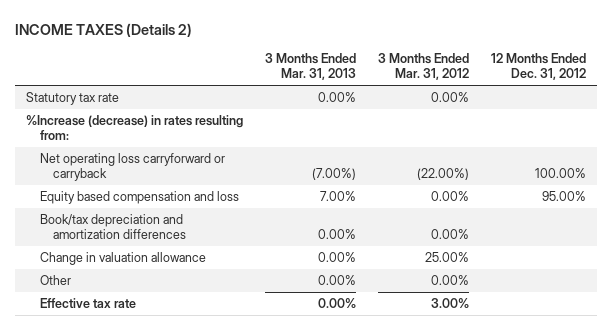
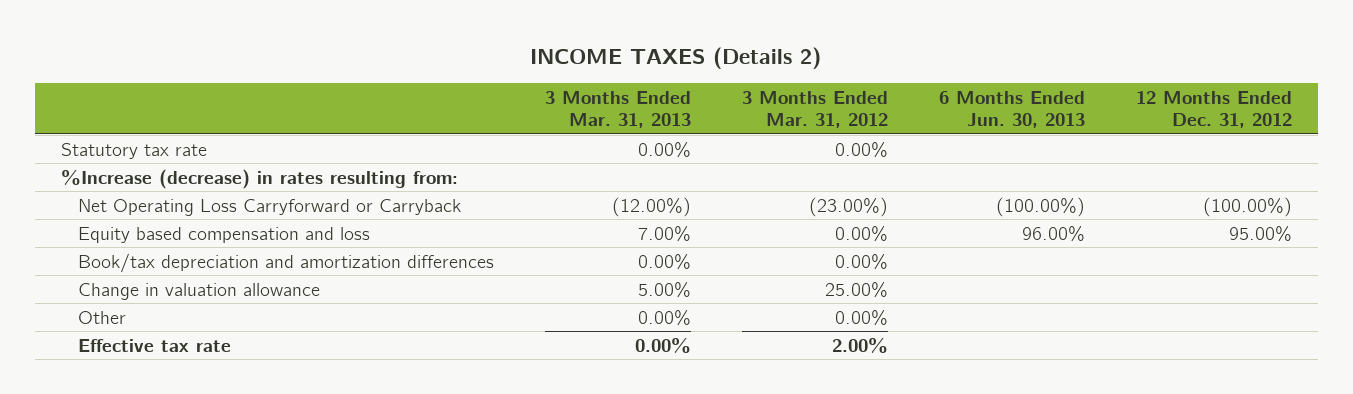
- | 3 Months Ended Mar. 31, 2013 | 3 Months Ended Mar. 31, 2012 | 12 Months Ended Dec. 31, 2012
+ | 3 Months Ended Mar. 31, 2013 | 3 Months Ended Mar. 31, 2012 | 6 Months Ended Jun. 30, 2013 | 12 Months Ended Dec. 31, 2012
- Net operating loss carryforward or carryback | (7.00%) | (22.00%) | 100.00%
+ Net Operating Loss Carryforward or Carryback | (12.00%) | (23.00%) | (100.00%) | (100.00%)
- Change in valuation allowance | 0.00% | 25.00% |
+ Change in valuation allowance | 5.00% | 25.00% | |
- Effective tax rate | 0.00% | 3.00% |
+ Effective tax rate | 0.00% | 2.00% | |

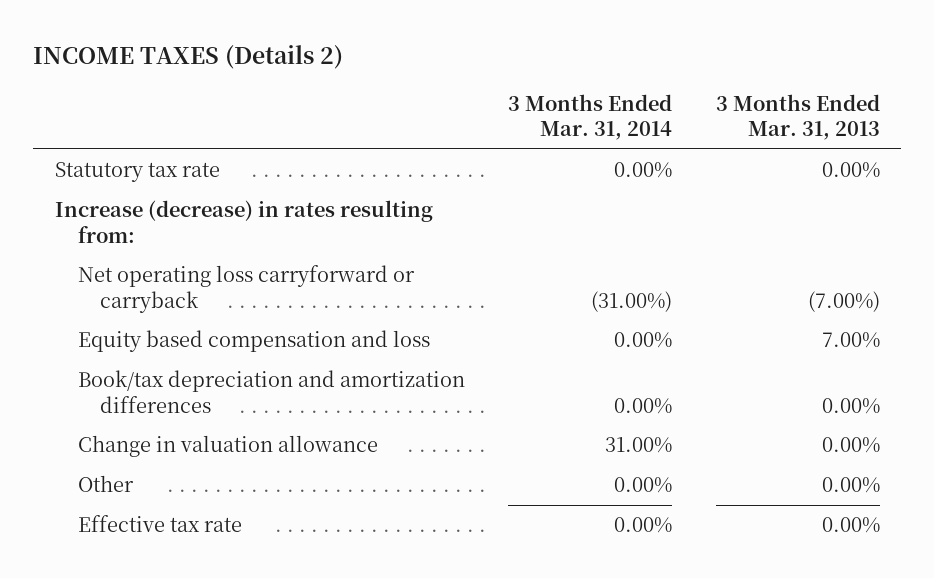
- | 3 Months Ended Mar. 31, 2013 | 3 Months Ended Mar. 31, 2012 | 6 Months Ended Jun. 30, 2013 | 12 Months Ended Dec. 31, 2012
+ | 3 Months Ended Mar. 31, 2014 | 3 Months Ended Mar. 31, 2013
- %Increase (decrease) in rates resulting from:
- Net Operating Loss Carryforward or Carryback | (12.00%) | (23.00%) | (100.00%) | (100.00%)
+ Increase (decrease) in rates resulting from:
+ Net operating loss carryforward or carryback | (31.00%) | (7.00%)
- Change in valuation allowance | 5.00% | 25.00% | |
+ Change in valuation allowance | 31.00% | 0.00%

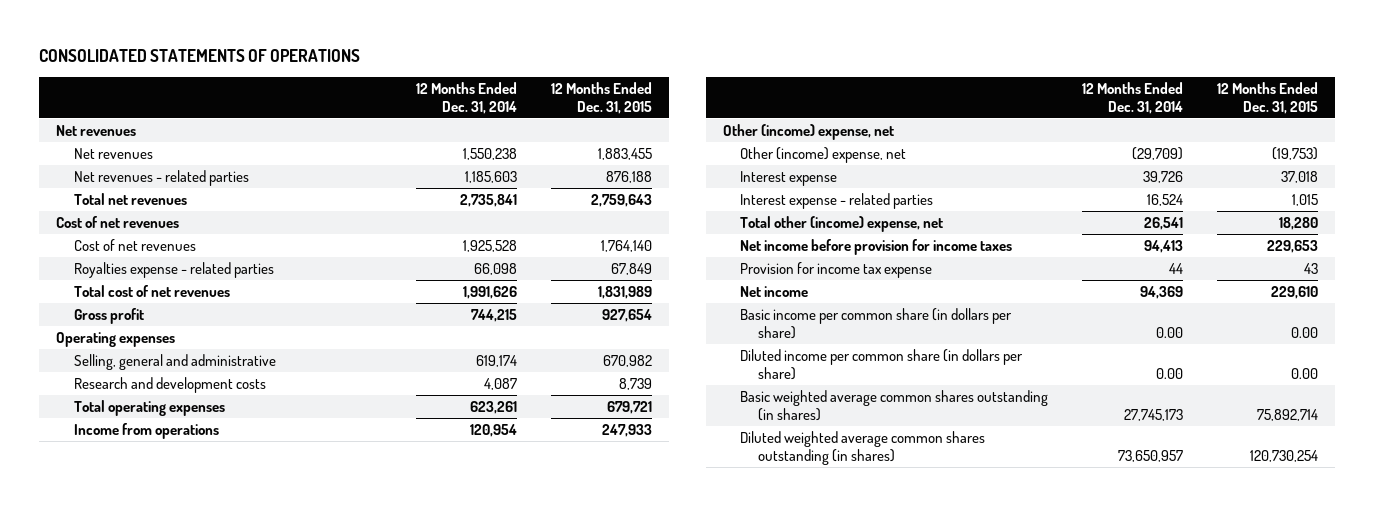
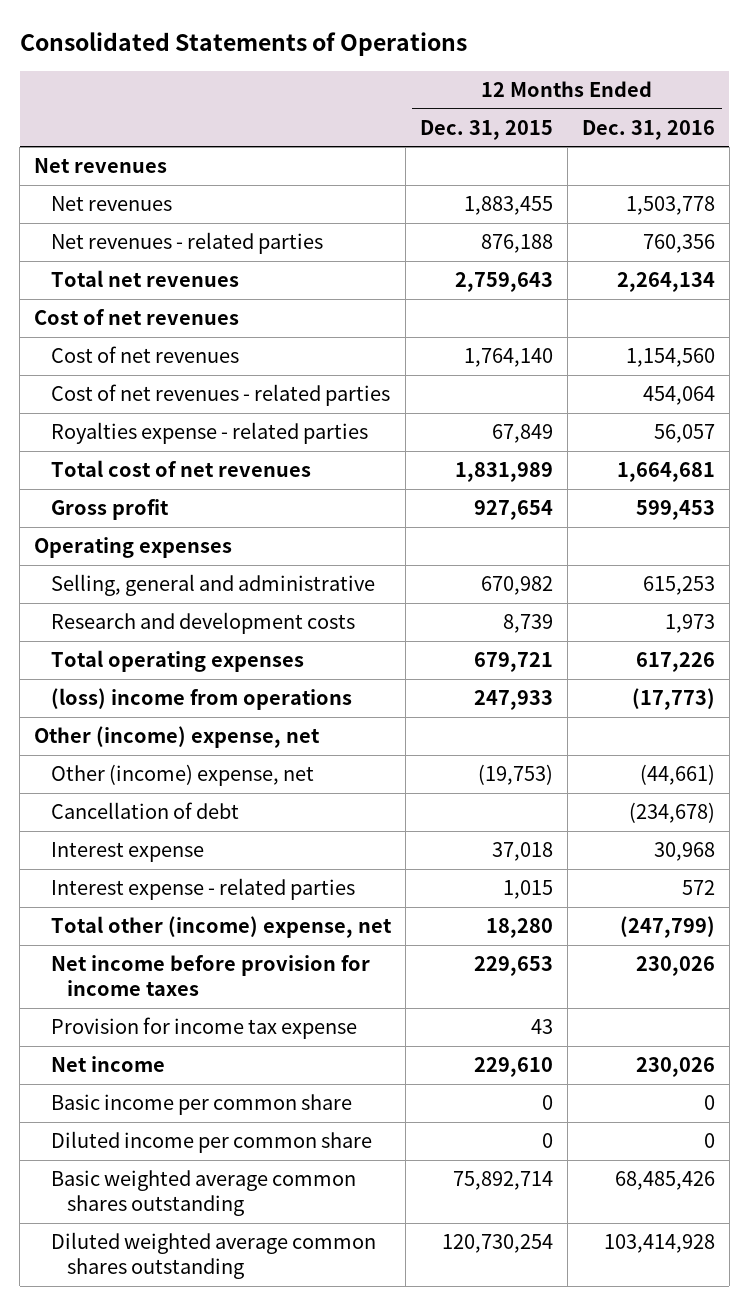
- CONSOLIDATED STATEMENTS OF OPERATIONS
+ Consolidated Statements of Operations
- | 12 Months Ended Dec. 31, 2014 | 12 Months Ended Dec. 31, 2015
+ | 12 Months Ended Dec. 31, 2015 | 12 Months Ended Dec. 31, 2016
+ Cost of net revenues - related parties | | 454,064
- Income from operations | 120,954 | 247,933
+ (loss) income from operations | 247,933 | (17,773)
+ Cancellation of debt | | (234,678)
- Basic income per common share (in dollars per share) | 0.00 | 0.00
- Diluted income per common share (in dollars per share) | 0.00 | 0.00
- Basic weighted average common shares outstanding (in shares) | 27,745,173 | 75,892,714
- Diluted weighted average common shares outstanding (in shares) | 73,650,957 | 120,730,254
+ Basic income per common share | 0 | 0
+ Diluted income per common share | 0 | 0
+ Basic weighted average common shares outstanding | 75,892,714 | 68,485,426
+ Diluted weighted average common shares outstanding | 120,730,254 | 103,414,928

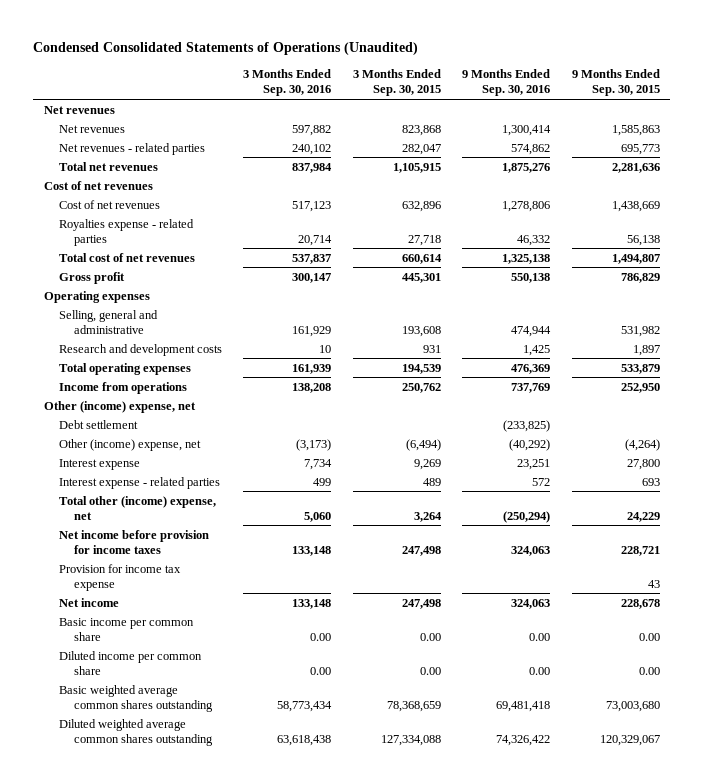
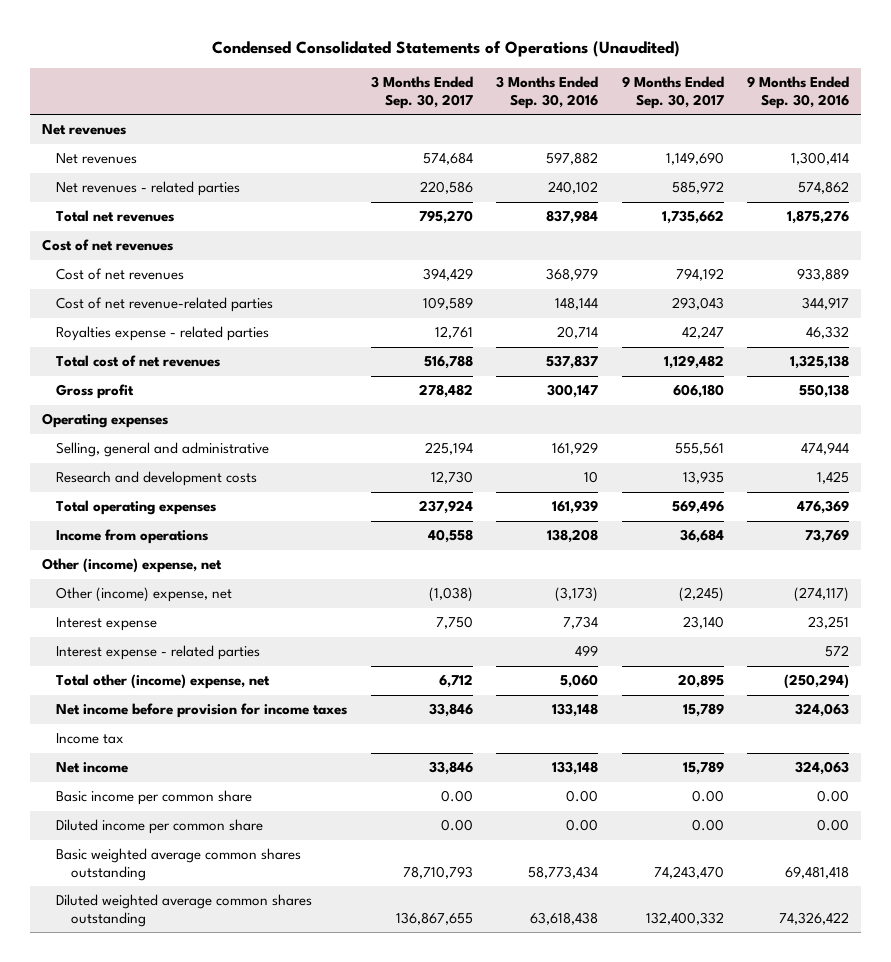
- | 3 Months Ended Sep. 30, 2016 | 3 Months Ended Sep. 30, 2015 | 9 Months Ended Sep. 30, 2016 | 9 Months Ended Sep. 30, 2015
+ | 3 Months Ended Sep. 30, 2017 | 3 Months Ended Sep. 30, 2016 | 9 Months Ended Sep. 30, 2017 | 9 Months Ended Sep. 30, 2016
- Cost of net revenues | 517,123 | 632,896 | 1,278,806 | 1,438,669
+ Cost of net revenues | 394,429 | 368,979 | 794,192 | 933,889
+ Cost of net revenue-related parties | 109,589 | 148,144 | 293,043 | 344,917
- Income from operations | 138,208 | 250,762 | 737,769 | 252,950
+ Income from operations | 40,558 | 138,208 | 36,684 | 73,769
- Debt settlement | | | (233,825) |
- Other (income) expense, net | (3,173) | (6,494) | (40,292) | (4,264)
+ Other (income) expense, net | (1,038) | (3,173) | (2,245) | (274,117)
- Provision for income tax expense | | | | 43
+ Income tax

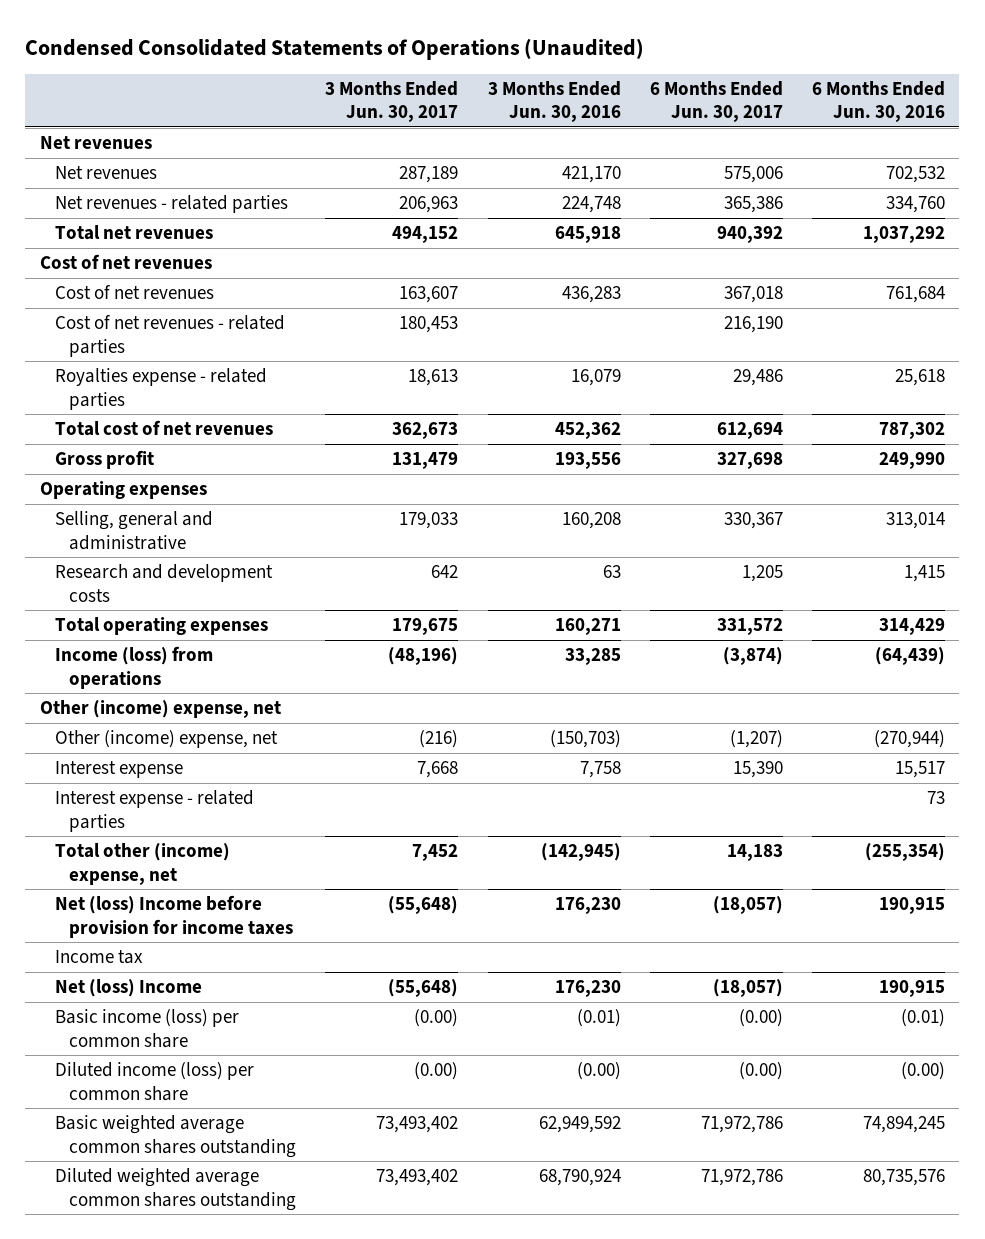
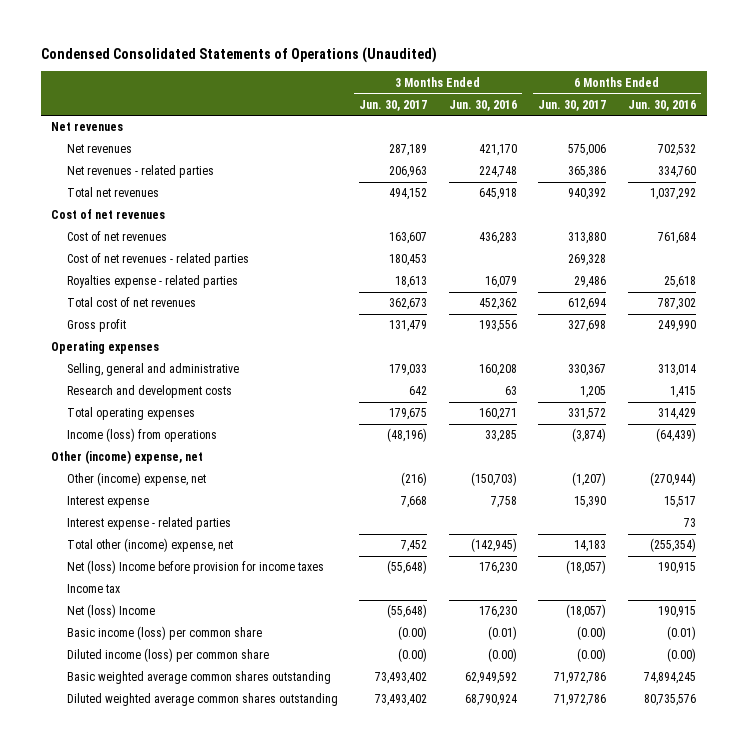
- Cost of net revenues | 163,607 | 436,283 | 367,018 | 761,684
- Cost of net revenues - related parties | 180,453 | | 216,190 |
+ Cost of net revenues | 163,607 | 436,283 | 313,880 | 761,684
+ Cost of net revenues - related parties | 180,453 | | 269,328 |

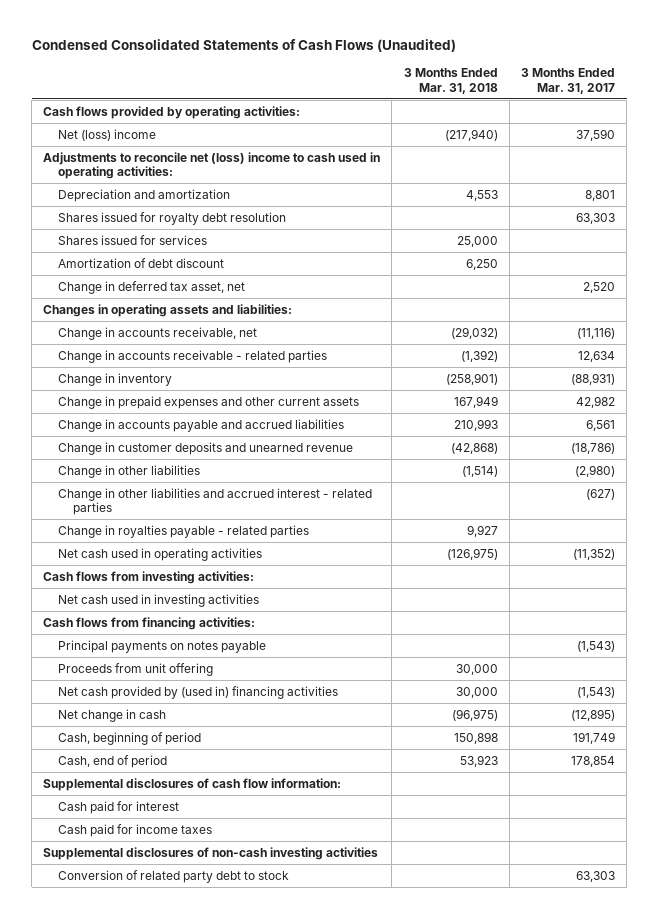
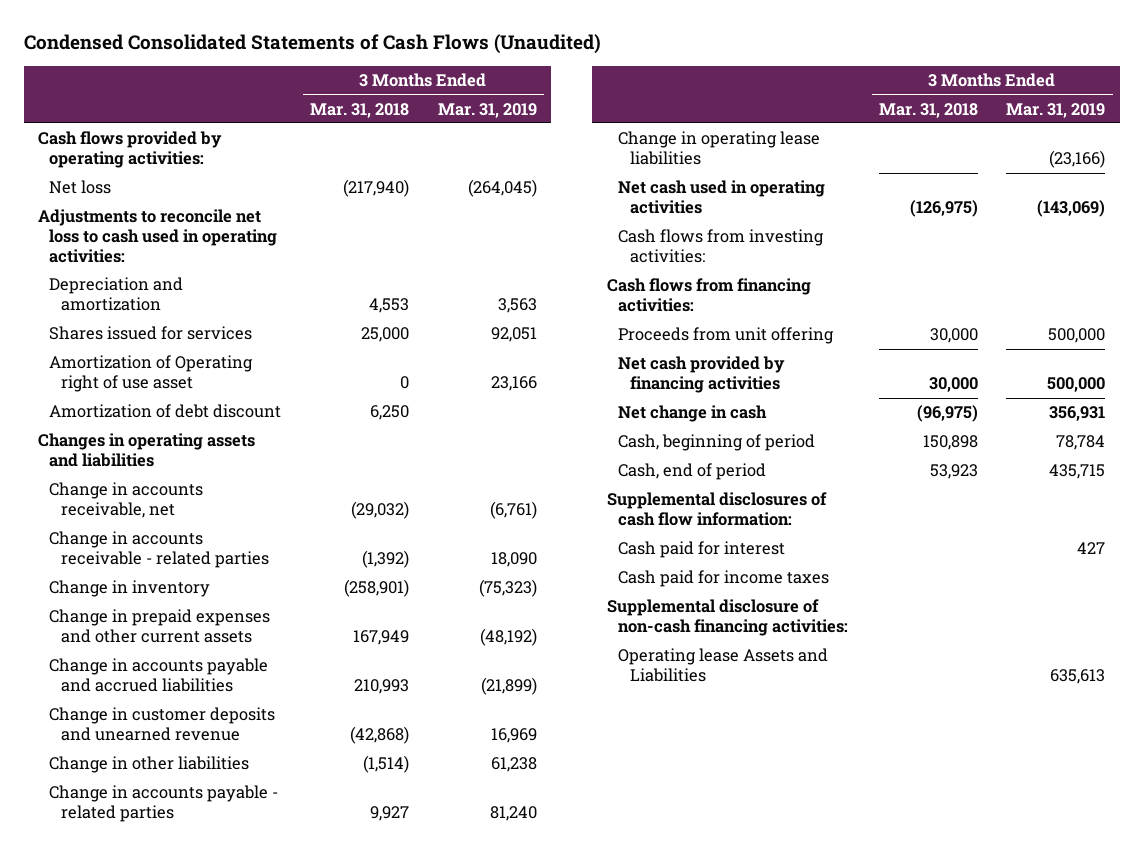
- | 3 Months Ended Mar. 31, 2018 | 3 Months Ended Mar. 31, 2017
+ | 3 Months Ended Mar. 31, 2018 | 3 Months Ended Mar. 31, 2019
- Net (loss) income | (217,940) | 37,590
- Adjustments to reconcile net (loss) income to cash used in operating activities:
+ Net loss | (217,940) | (264,045)
+ Adjustments to reconcile net loss to cash used in operating activities:
- Shares issued for royalty debt resolution | | 63,303
+ Amortization of Operating right of use asset | 0 | 23,166
- Change in deferred tax asset, net | | 2,520
- Changes in operating assets and liabilities:
+ Changes in operating assets and liabilities
- Change in other liabilities and accrued interest - related parties | | (627)
- Change in royalties payable - related parties | 9,927 |
+ Change in accounts payable - related parties | 9,927 | 81,240
+ Change in operating lease liabilities | | (23,166)
- Net cash used in investing activities
- Principal payments on notes payable | | (1,543)
- Net cash provided by (used in) financing activities | 30,000 | (1,543)
+ Net cash provided by financing activities | 30,000 | 500,000
- Supplemental disclosures of non-cash investing activities
- Conversion of related party debt to stock | | 63,303
+ Supplemental disclosure of non-cash financing activities:
+ Operating lease Assets and Liabilities | | 635,613

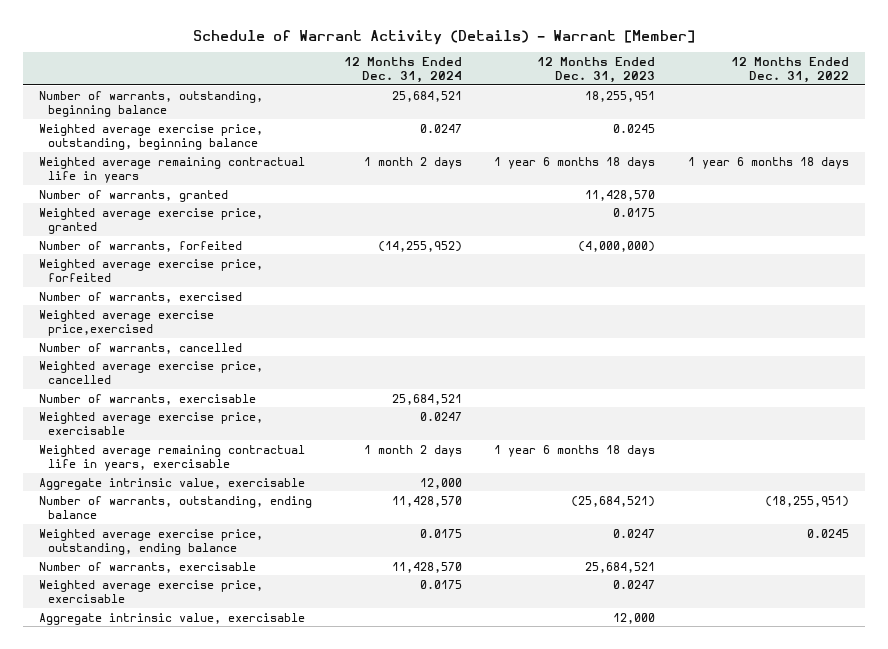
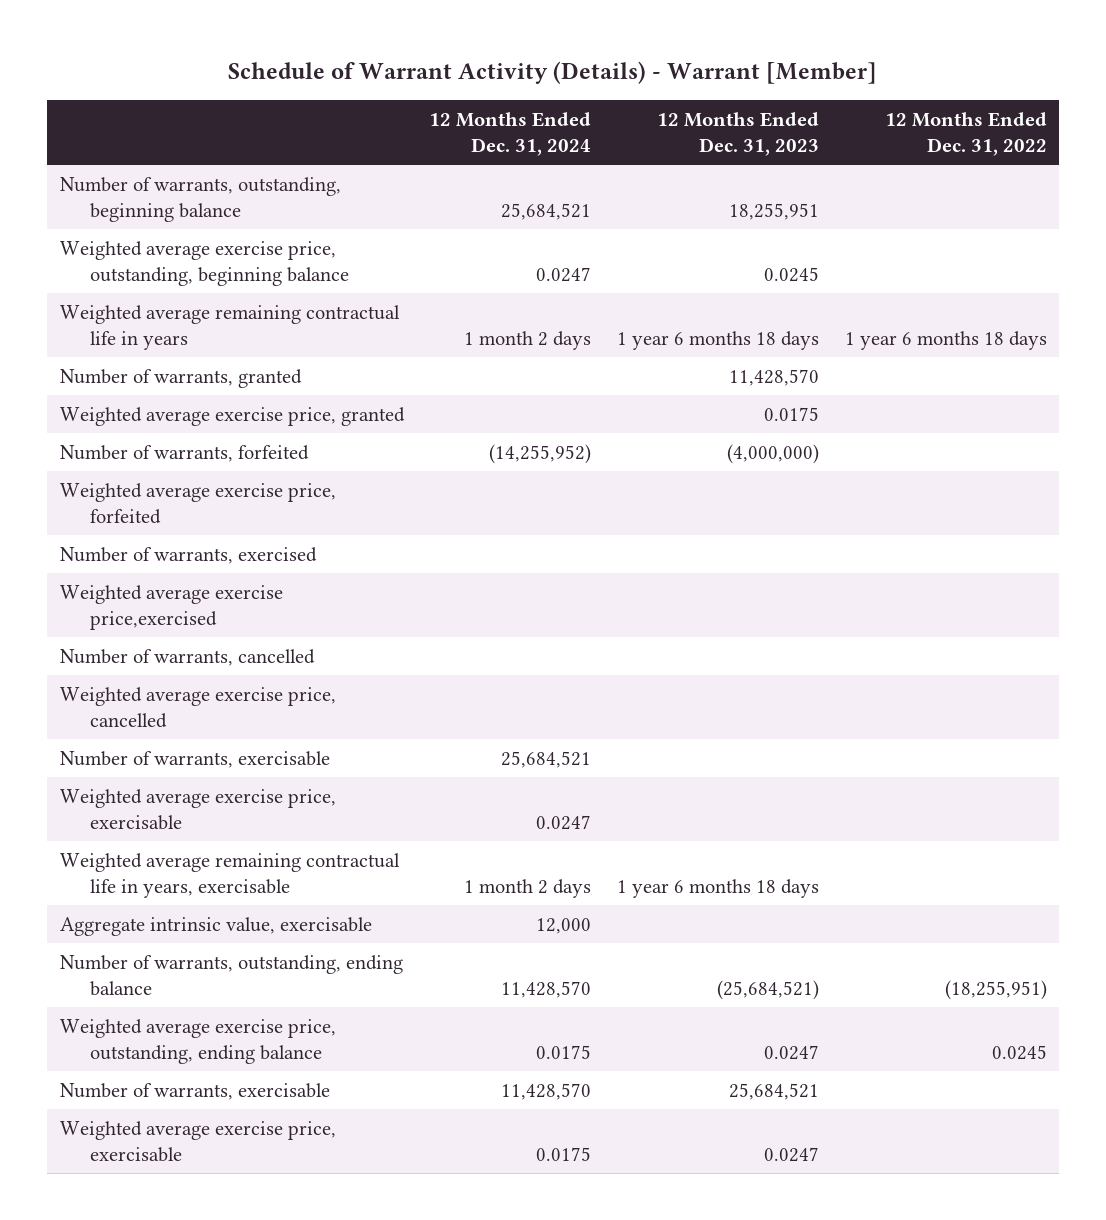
- Aggregate intrinsic value, exercisable | | 12,000 |

